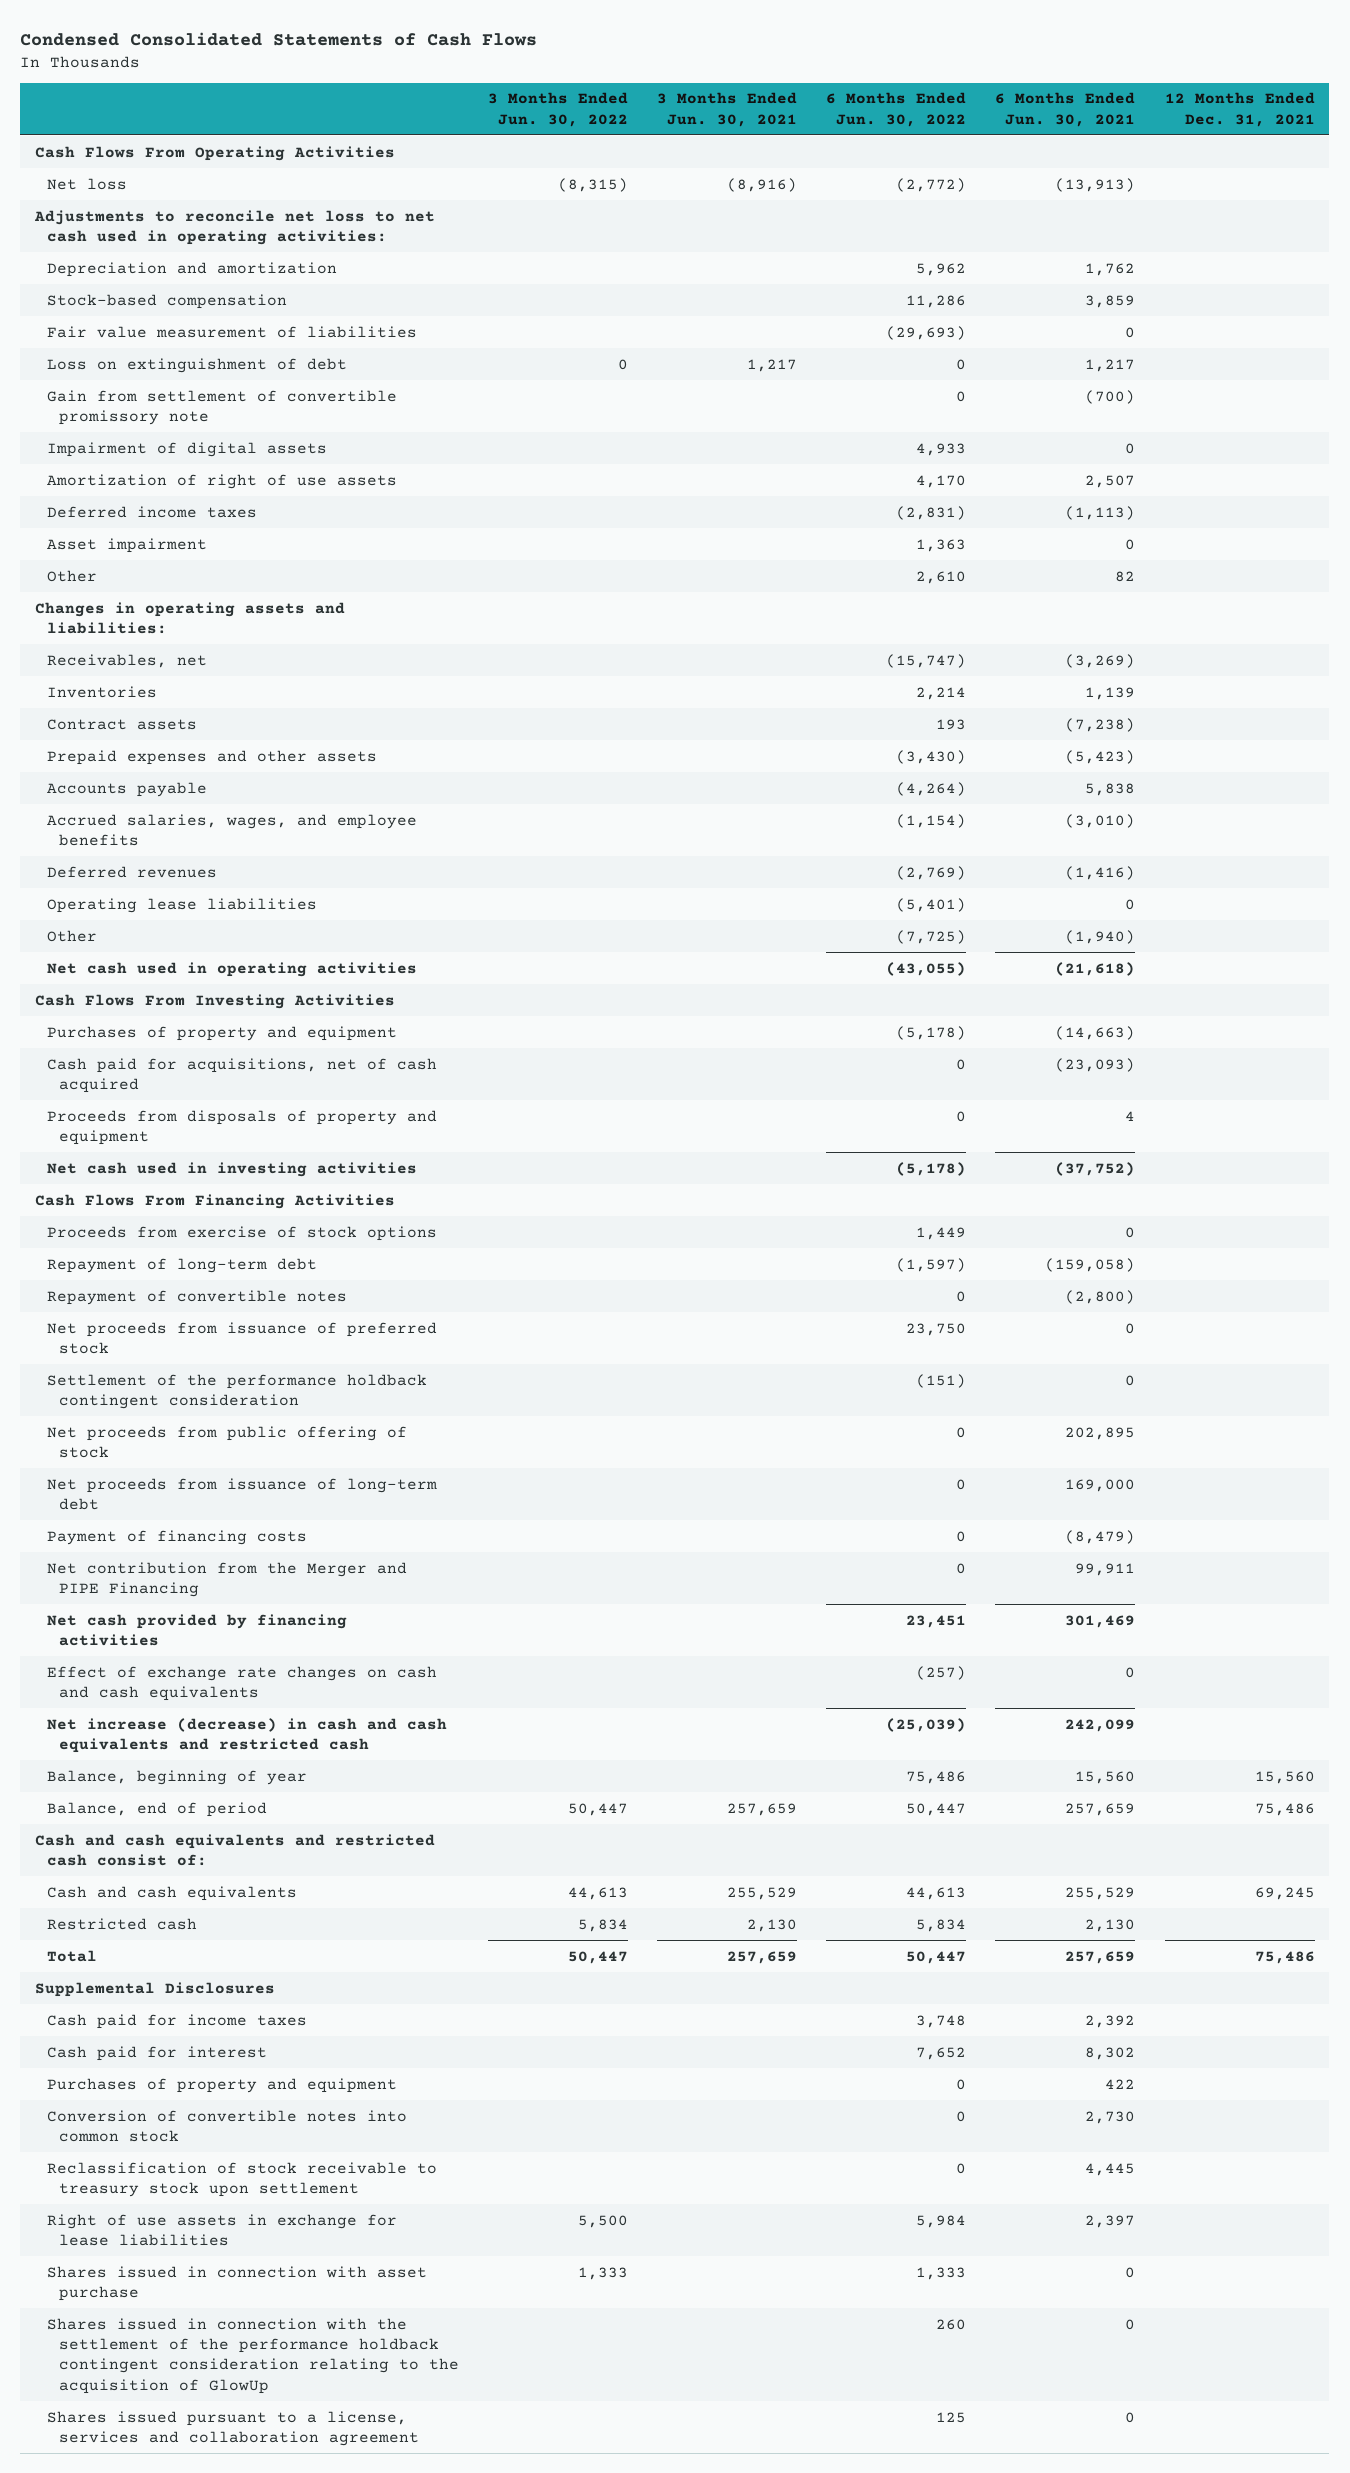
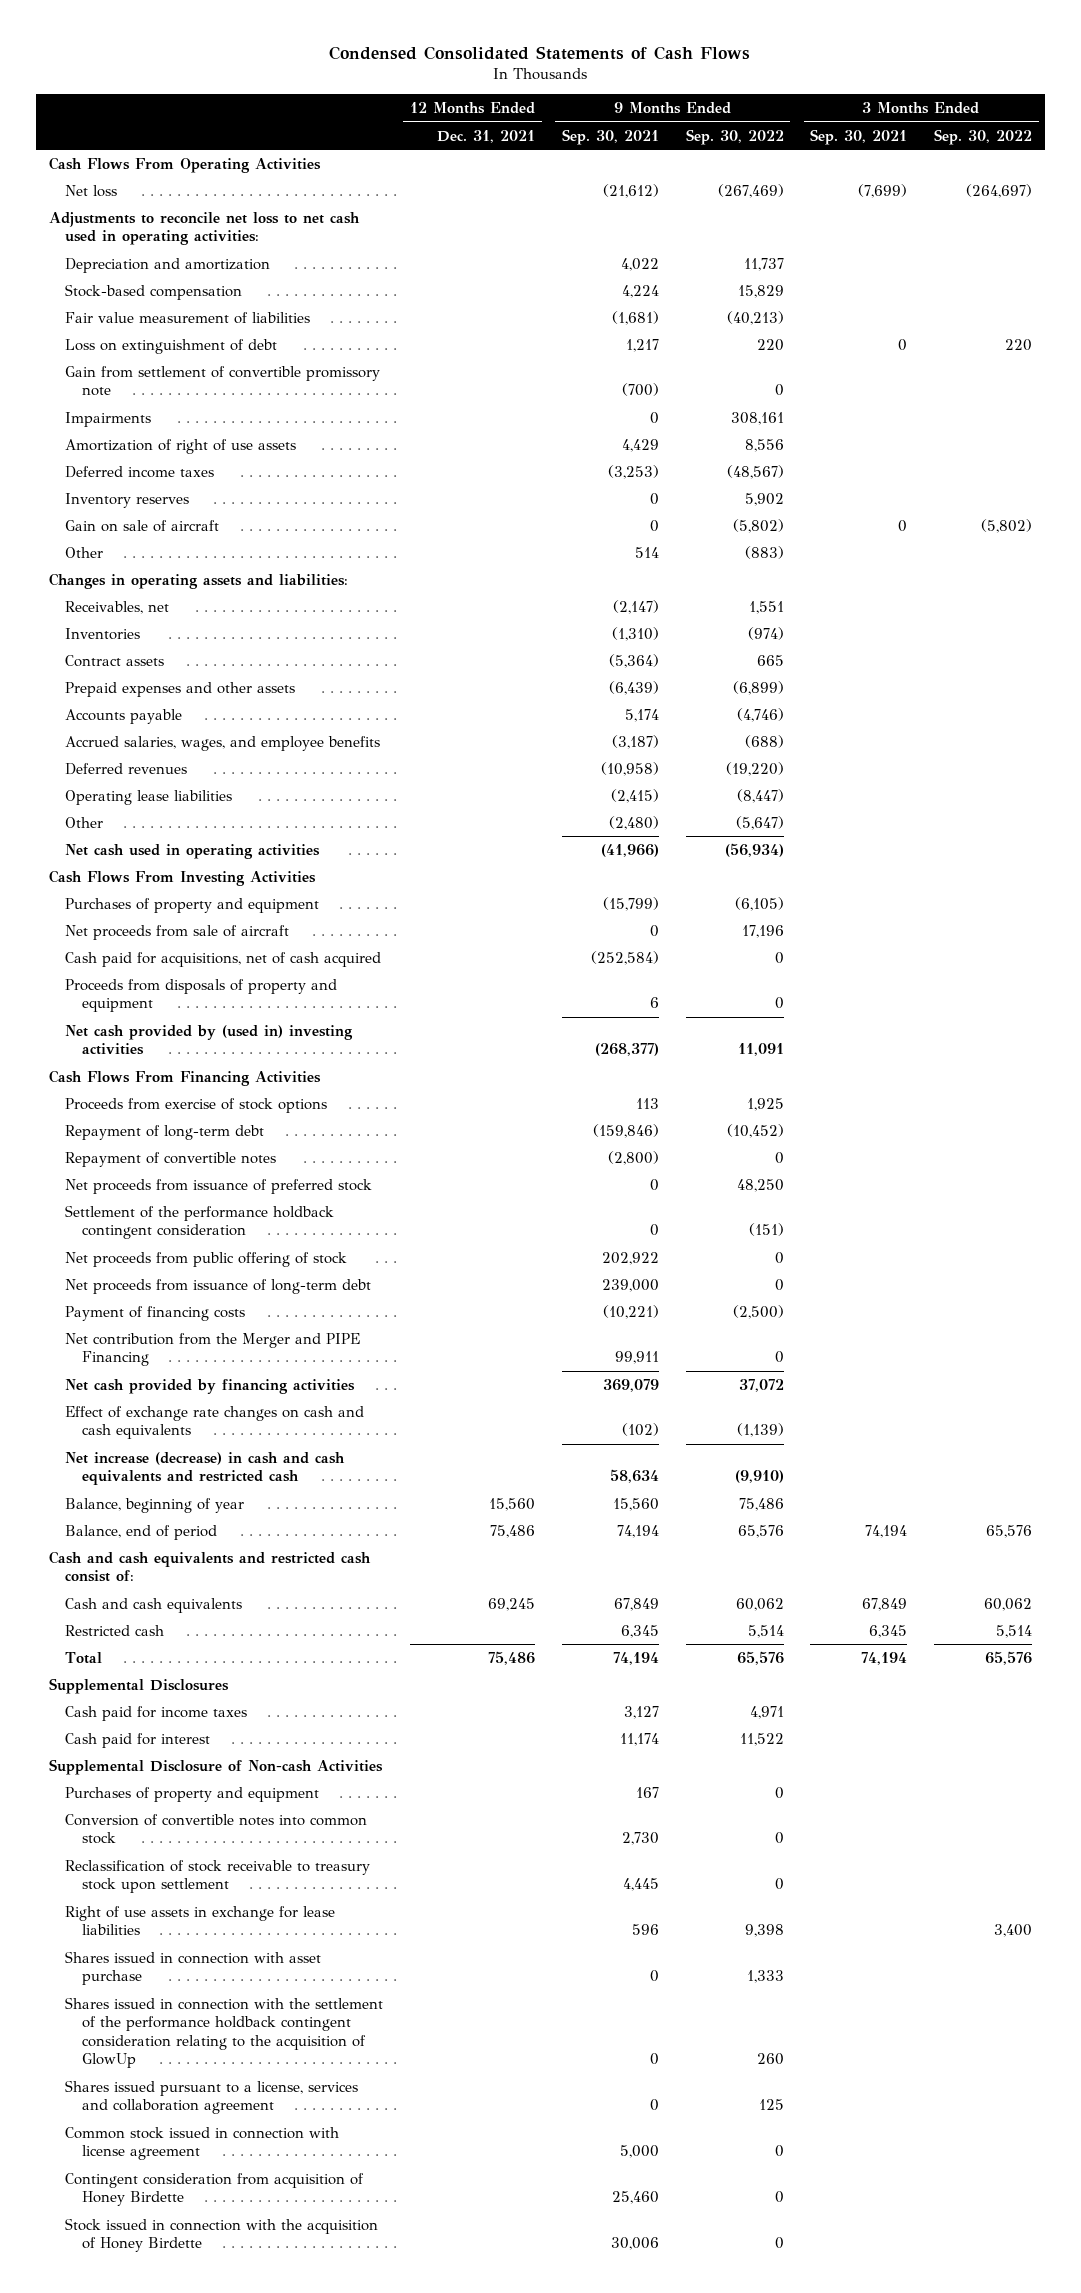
- | 3 Months Ended Jun. 30, 2022 | 3 Months Ended Jun. 30, 2021 | 6 Months Ended Jun. 30, 2022 | 6 Months Ended Jun. 30, 2021 | 12 Months Ended Dec. 31, 2021
+ | 12 Months Ended Dec. 31, 2021 | 9 Months Ended Sep. 30, 2021 | 9 Months Ended Sep. 30, 2022 | 3 Months Ended Sep. 30, 2021 | 3 Months Ended Sep. 30, 2022
- Impairment of digital assets | | | 4,933 | 0 |
+ Impairments | | 0 | 308,161 | |
- Asset impairment | | | 1,363 | 0 |
+ Inventory reserves | | 0 | 5,902 | |
+ Gain on sale of aircraft | | 0 | (5,802) | 0 | (5,802)
+ Net proceeds from sale of aircraft | | 0 | 17,196 | |
- Net cash used in investing activities | | | (5,178) | (37,752) |
+ Net cash provided by (used in) investing activities | | (268,377) | 11,091 | |
+ Supplemental Disclosure of Non-cash Activities
+ Common stock issued in connection with license agreement | | 5,000 | 0 | |
+ Contingent consideration from acquisition of Honey Birdette | | 25,460 | 0 | |
+ Stock issued in connection with the acquisition of Honey Birdette | | 30,006 | 0 | |

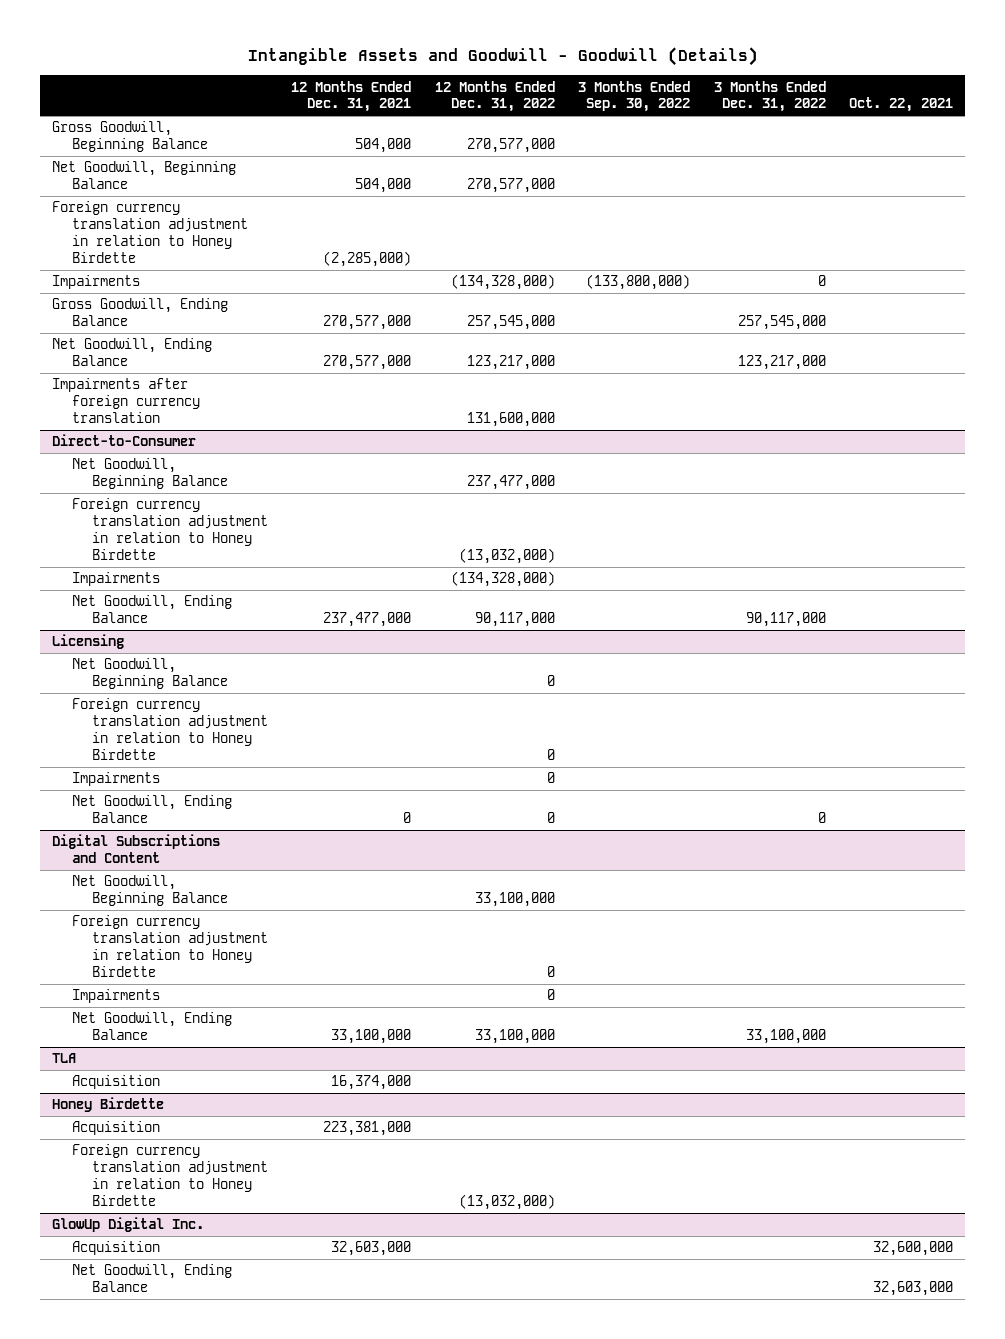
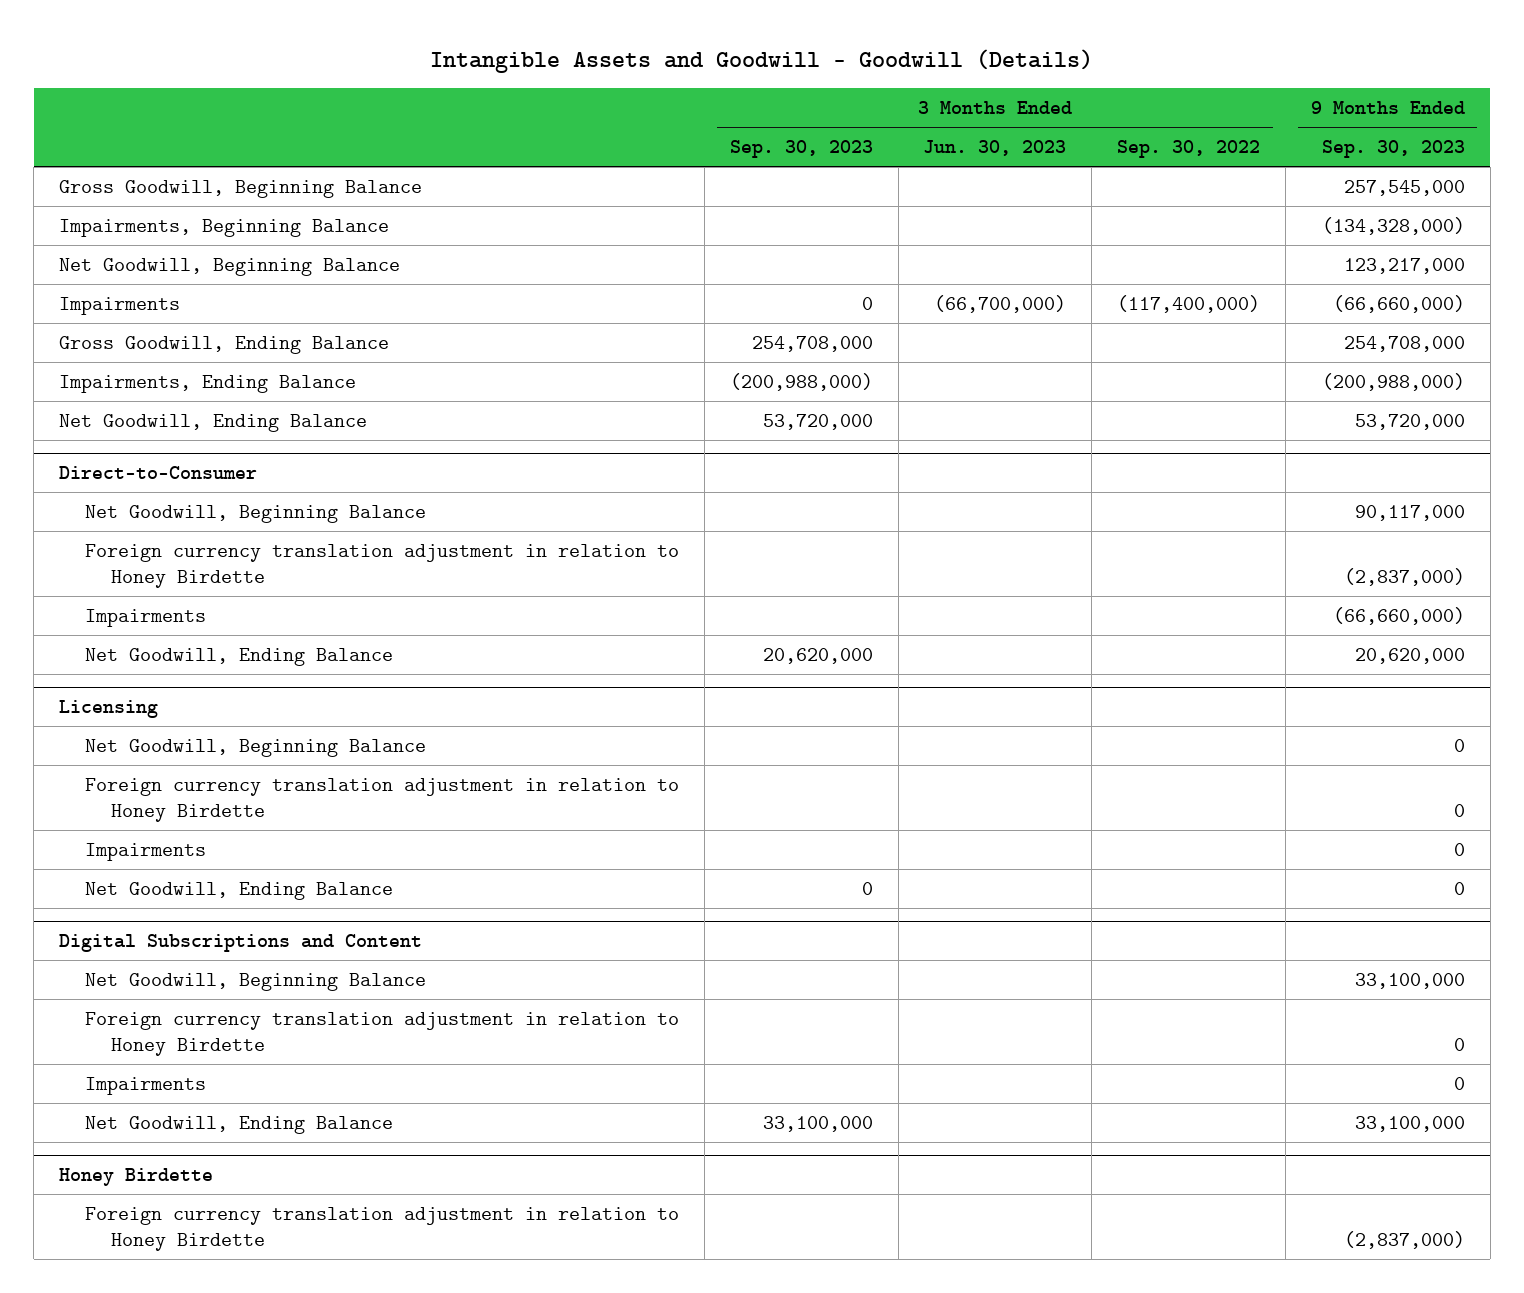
- | 12 Months Ended Dec. 31, 2021 | 12 Months Ended Dec. 31, 2022 | 3 Months Ended Sep. 30, 2022 | 3 Months Ended Dec. 31, 2022 | Oct. 22, 2021
+ | 3 Months Ended Sep. 30, 2023 | 3 Months Ended Jun. 30, 2023 | 3 Months Ended Sep. 30, 2022 | 9 Months Ended Sep. 30, 2023
+ Impairments, Beginning Balance | | | | (134,328,000)
- Foreign currency translation adjustment in relation to Honey Birdette | (2,285,000) | | | |
- Impairments | | (134,328,000) | (133,800,000) | 0 |
+ Impairments | 0 | (66,700,000) | (117,400,000) | (66,660,000)
+ Impairments, Ending Balance | (200,988,000) | | | (200,988,000)
- Impairments after foreign currency translation | | 131,600,000 | | |
- TLA
- Acquisition | 16,374,000 | | | |
@ Honey Birdette
- Acquisition | 223,381,000 | | | |
- GlowUp Digital Inc.
- Acquisition | 32,603,000 | | | | 32,600,000
- Net Goodwill, Ending Balance | | | | | 32,603,000

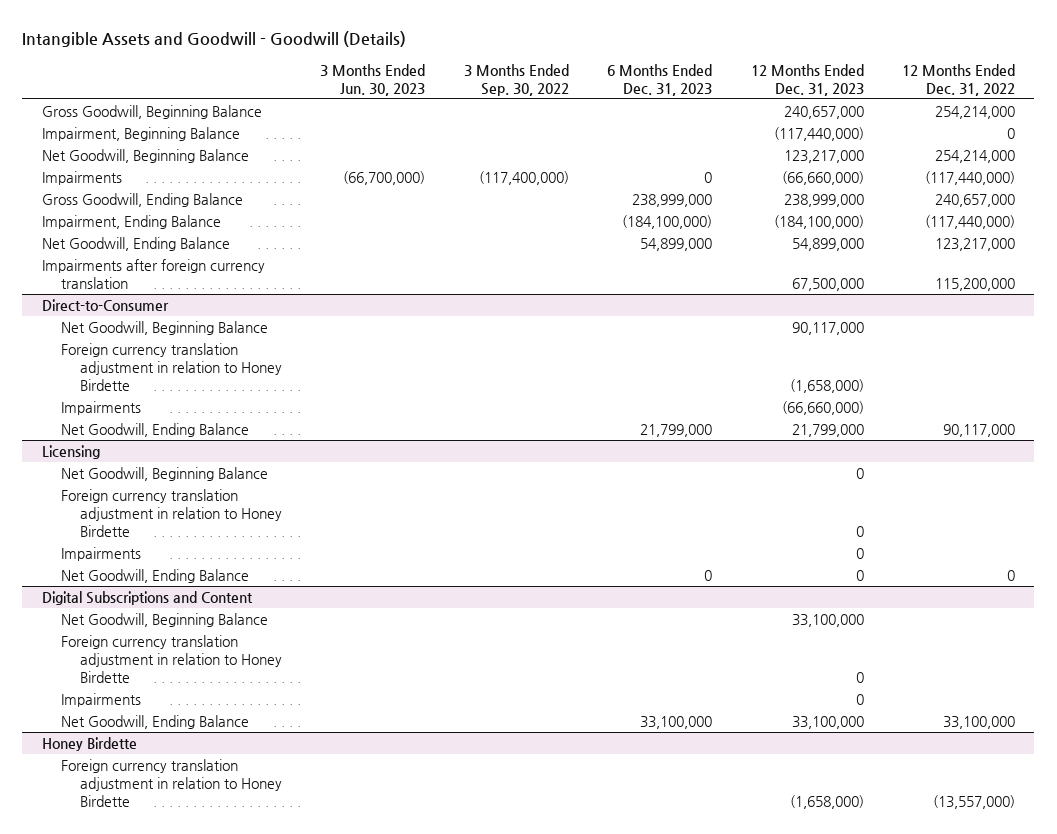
- | 3 Months Ended Sep. 30, 2023 | 3 Months Ended Jun. 30, 2023 | 3 Months Ended Sep. 30, 2022 | 9 Months Ended Sep. 30, 2023
+ | 3 Months Ended Jun. 30, 2023 | 3 Months Ended Sep. 30, 2022 | 6 Months Ended Dec. 31, 2023 | 12 Months Ended Dec. 31, 2023 | 12 Months Ended Dec. 31, 2022
- Impairments, Beginning Balance | | | | (134,328,000)
+ Impairment, Beginning Balance | | | | (117,440,000) | 0
- Impairments, Ending Balance | (200,988,000) | | | (200,988,000)
+ Impairment, Ending Balance | | | (184,100,000) | (184,100,000) | (117,440,000)
+ Impairments after foreign currency translation | | | | 67,500,000 | 115,200,000

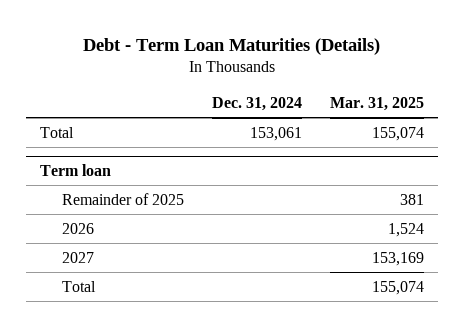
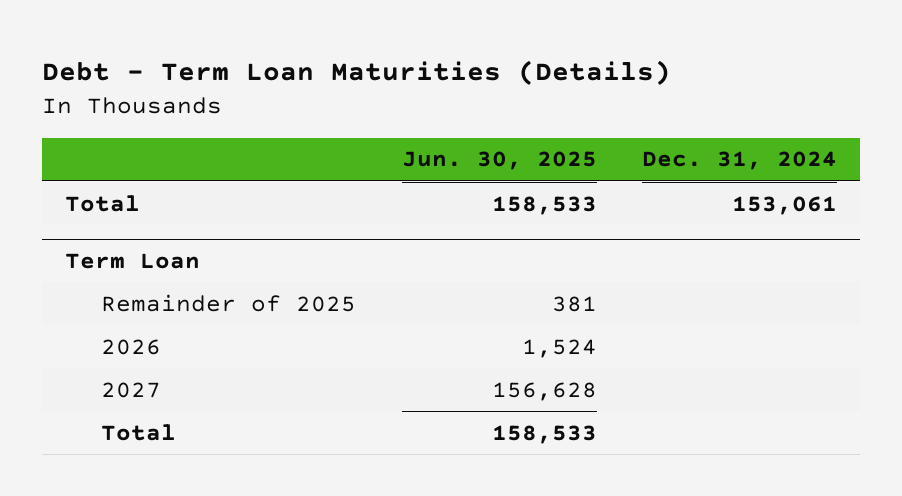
- | Dec. 31, 2024 | Mar. 31, 2025
+ | Jun. 30, 2025 | Dec. 31, 2024
- Term loan
+ Term Loan

